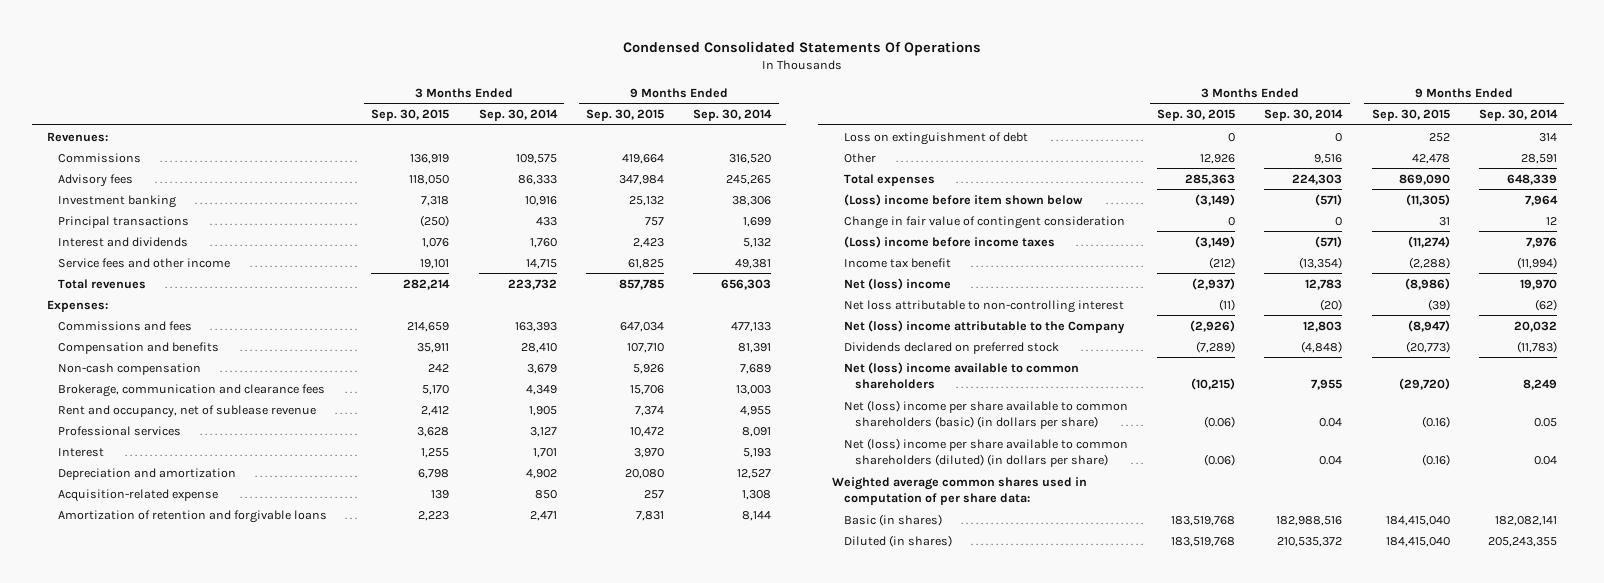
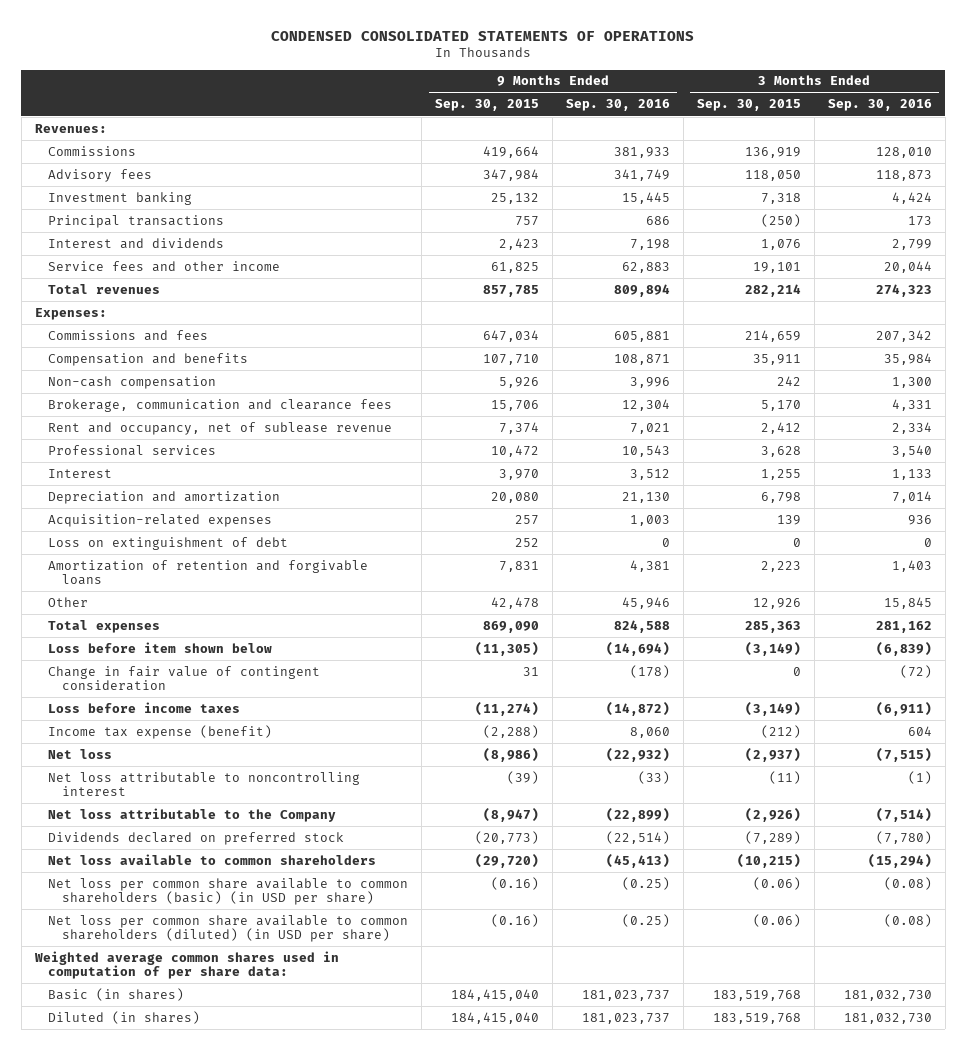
- Condensed Consolidated Statements Of Operations
+ CONDENSED CONSOLIDATED STATEMENTS OF OPERATIONS
- | 3 Months Ended Sep. 30, 2015 | 3 Months Ended Sep. 30, 2014 | 9 Months Ended Sep. 30, 2015 | 9 Months Ended Sep. 30, 2014
+ | 9 Months Ended Sep. 30, 2015 | 9 Months Ended Sep. 30, 2016 | 3 Months Ended Sep. 30, 2015 | 3 Months Ended Sep. 30, 2016
- Acquisition-related expense | 139 | 850 | 257 | 1,308
+ Acquisition-related expenses | 257 | 1,003 | 139 | 936
moved down: Amortization of retention and forgivable loans | 7,831 | 4,381 | 2,223 | 1,403
- (Loss) income before item shown below | (3,149) | (571) | (11,305) | 7,964
+ Loss before item shown below | (11,305) | (14,694) | (3,149) | (6,839)
- (Loss) income before income taxes | (3,149) | (571) | (11,274) | 7,976
- Income tax benefit | (212) | (13,354) | (2,288) | (11,994)
- Net (loss) income | (2,937) | 12,783 | (8,986) | 19,970
- Net loss attributable to non-controlling interest | (11) | (20) | (39) | (62)
- Net (loss) income attributable to the Company | (2,926) | 12,803 | (8,947) | 20,032
+ Loss before income taxes | (11,274) | (14,872) | (3,149) | (6,911)
+ Income tax expense (benefit) | (2,288) | 8,060 | (212) | 604
+ Net loss | (8,986) | (22,932) | (2,937) | (7,515)
+ Net loss attributable to noncontrolling interest | (39) | (33) | (11) | (1)
+ Net loss attributable to the Company | (8,947) | (22,899) | (2,926) | (7,514)
- Net (loss) income available to common shareholders | (10,215) | 7,955 | (29,720) | 8,249
- Net (loss) income per share available to common shareholders (basic) (in dollars per share) | (0.06) | 0.04 | (0.16) | 0.05
- Net (loss) income per share available to common shareholders (diluted) (in dollars per share) | (0.06) | 0.04 | (0.16) | 0.04
+ Net loss available to common shareholders | (29,720) | (45,413) | (10,215) | (15,294)
+ Net loss per common share available to common shareholders (basic) (in USD per share) | (0.16) | (0.25) | (0.06) | (0.08)
+ Net loss per common share available to common shareholders (diluted) (in USD per share) | (0.16) | (0.25) | (0.06) | (0.08)

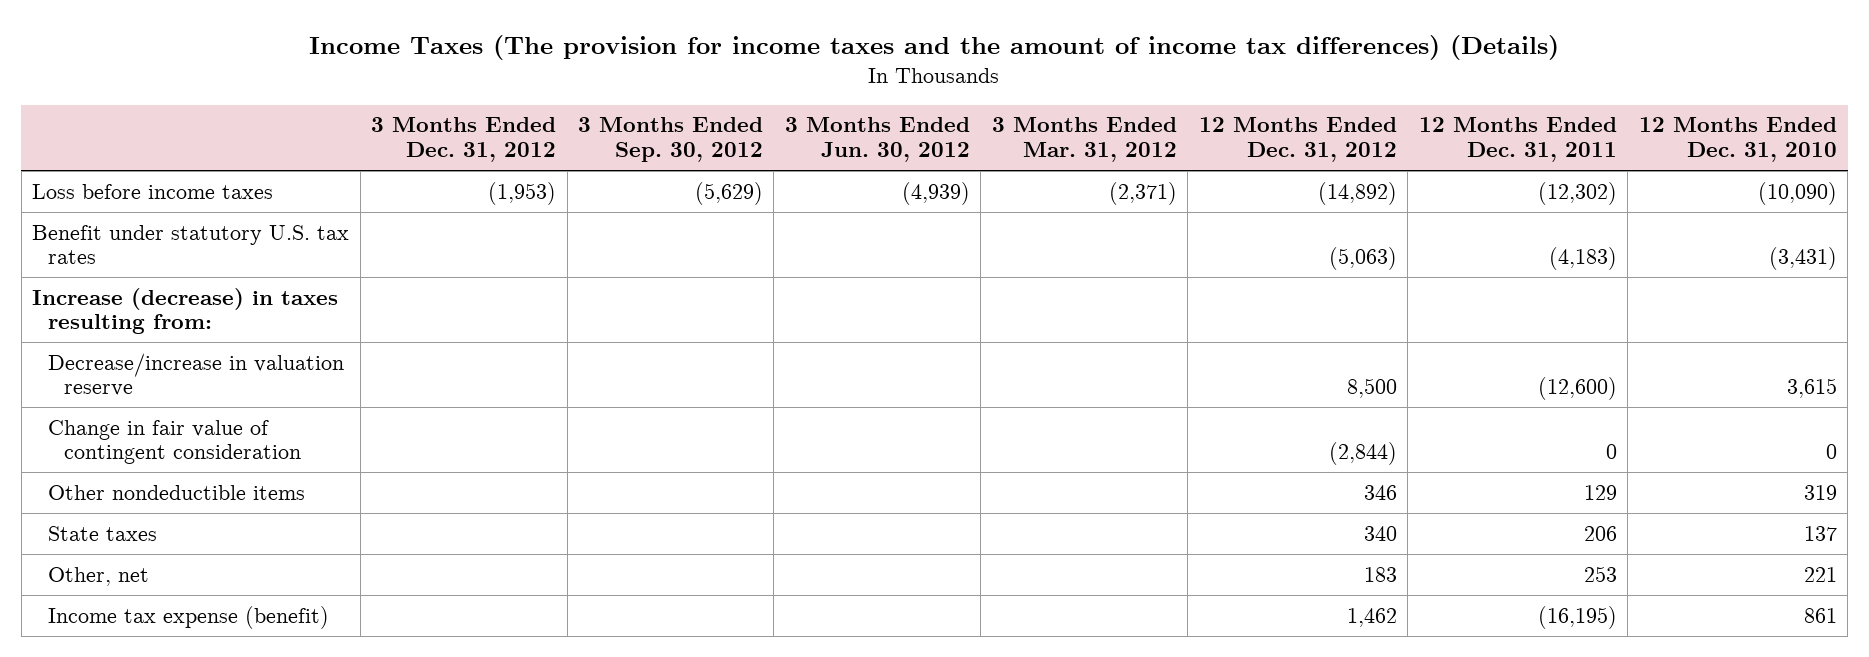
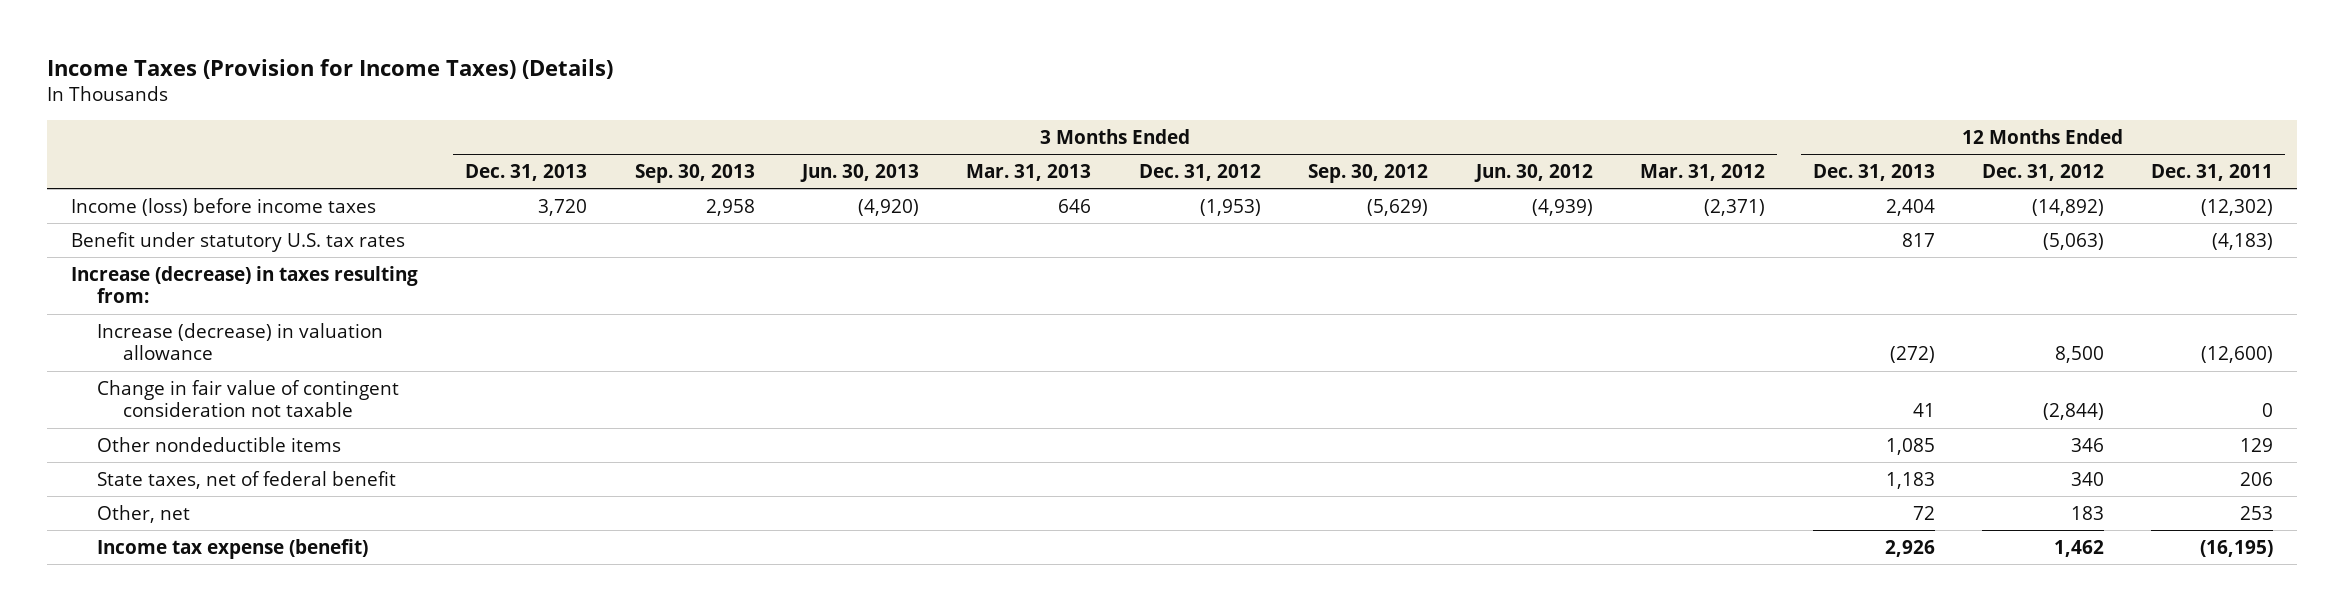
- Income Taxes (The provision for income taxes and the amount of income tax differences) (Details)
+ Income Taxes (Provision for Income Taxes) (Details)
- | 3 Months Ended Dec. 31, 2012 | 3 Months Ended Sep. 30, 2012 | 3 Months Ended Jun. 30, 2012 | 3 Months Ended Mar. 31, 2012 | 12 Months Ended Dec. 31, 2012 | 12 Months Ended Dec. 31, 2011 | 12 Months Ended Dec. 31, 2010
+ | 3 Months Ended Dec. 31, 2013 | 3 Months Ended Sep. 30, 2013 | 3 Months Ended Jun. 30, 2013 | 3 Months Ended Mar. 31, 2013 | 3 Months Ended Dec. 31, 2012 | 3 Months Ended Sep. 30, 2012 | 3 Months Ended Jun. 30, 2012 | 3 Months Ended Mar. 31, 2012 | 12 Months Ended Dec. 31, 2013 | 12 Months Ended Dec. 31, 2012 | 12 Months Ended Dec. 31, 2011
- Loss before income taxes | (1,953) | (5,629) | (4,939) | (2,371) | (14,892) | (12,302) | (10,090)
+ Income (loss) before income taxes | 3,720 | 2,958 | (4,920) | 646 | (1,953) | (5,629) | (4,939) | (2,371) | 2,404 | (14,892) | (12,302)
- Decrease/increase in valuation reserve | | | | | 8,500 | (12,600) | 3,615
- Change in fair value of contingent consideration | | | | | (2,844) | 0 | 0
+ Increase (decrease) in valuation allowance | | | | | | | | | (272) | 8,500 | (12,600)
+ Change in fair value of contingent consideration not taxable | | | | | | | | | 41 | (2,844) | 0
- State taxes | | | | | 340 | 206 | 137
+ State taxes, net of federal benefit | | | | | | | | | 1,183 | 340 | 206

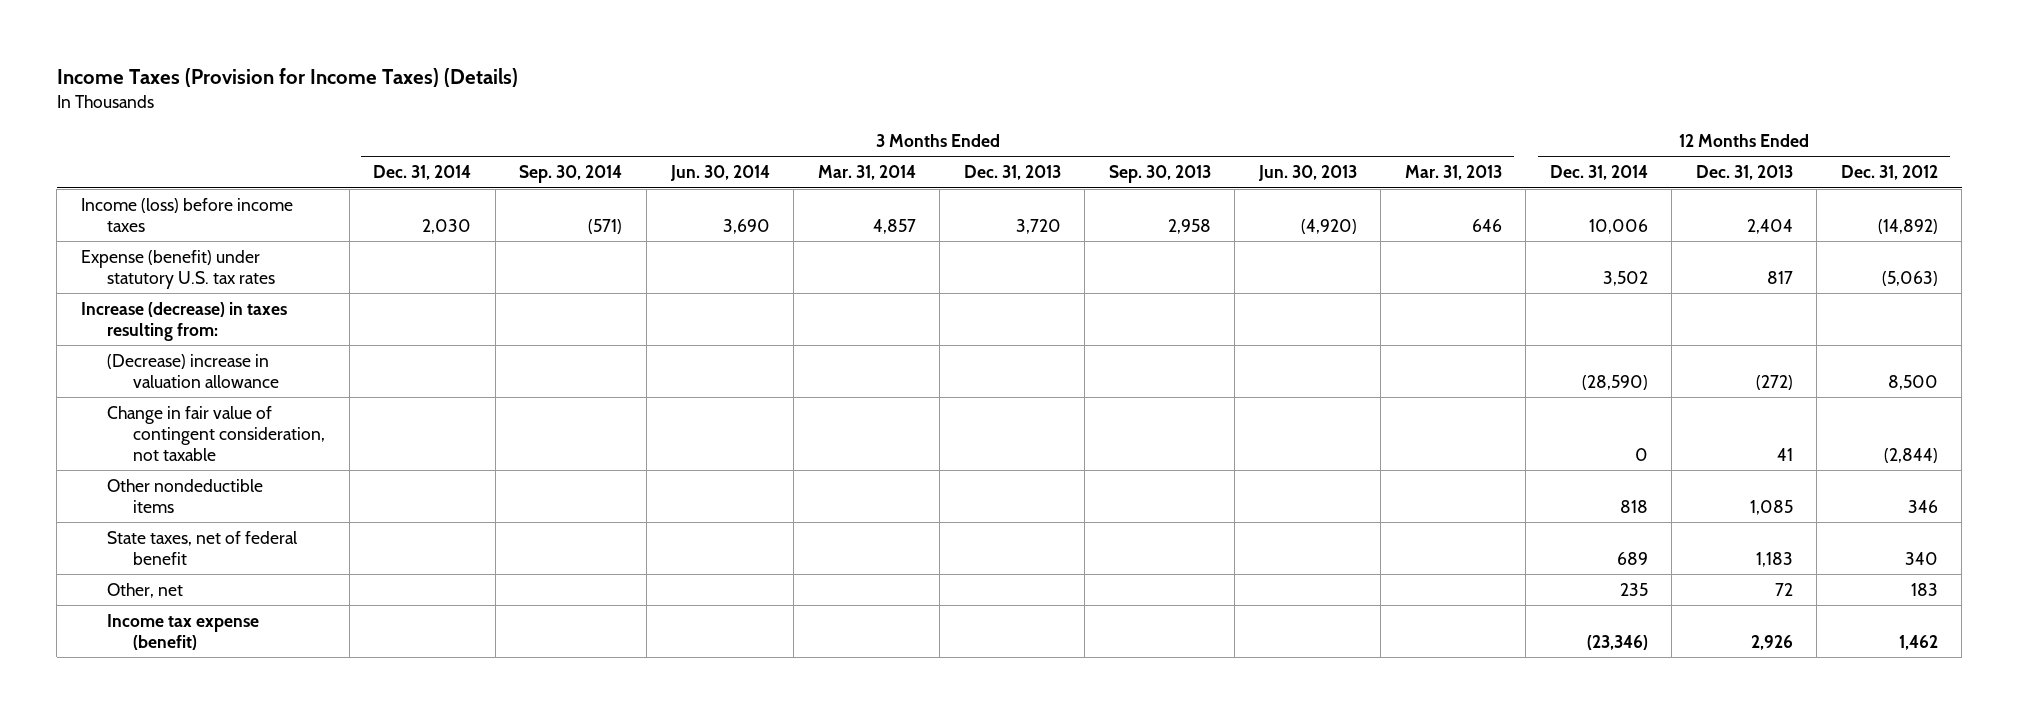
- | 3 Months Ended Dec. 31, 2013 | 3 Months Ended Sep. 30, 2013 | 3 Months Ended Jun. 30, 2013 | 3 Months Ended Mar. 31, 2013 | 3 Months Ended Dec. 31, 2012 | 3 Months Ended Sep. 30, 2012 | 3 Months Ended Jun. 30, 2012 | 3 Months Ended Mar. 31, 2012 | 12 Months Ended Dec. 31, 2013 | 12 Months Ended Dec. 31, 2012 | 12 Months Ended Dec. 31, 2011
+ | 3 Months Ended Dec. 31, 2014 | 3 Months Ended Sep. 30, 2014 | 3 Months Ended Jun. 30, 2014 | 3 Months Ended Mar. 31, 2014 | 3 Months Ended Dec. 31, 2013 | 3 Months Ended Sep. 30, 2013 | 3 Months Ended Jun. 30, 2013 | 3 Months Ended Mar. 31, 2013 | 12 Months Ended Dec. 31, 2014 | 12 Months Ended Dec. 31, 2013 | 12 Months Ended Dec. 31, 2012
- Benefit under statutory U.S. tax rates | | | | | | | | | 817 | (5,063) | (4,183)
+ Expense (benefit) under statutory U.S. tax rates | | | | | | | | | 3,502 | 817 | (5,063)
- Increase (decrease) in valuation allowance | | | | | | | | | (272) | 8,500 | (12,600)
- Change in fair value of contingent consideration not taxable | | | | | | | | | 41 | (2,844) | 0
+ (Decrease) increase in valuation allowance | | | | | | | | | (28,590) | (272) | 8,500
+ Change in fair value of contingent consideration, not taxable | | | | | | | | | 0 | 41 | (2,844)

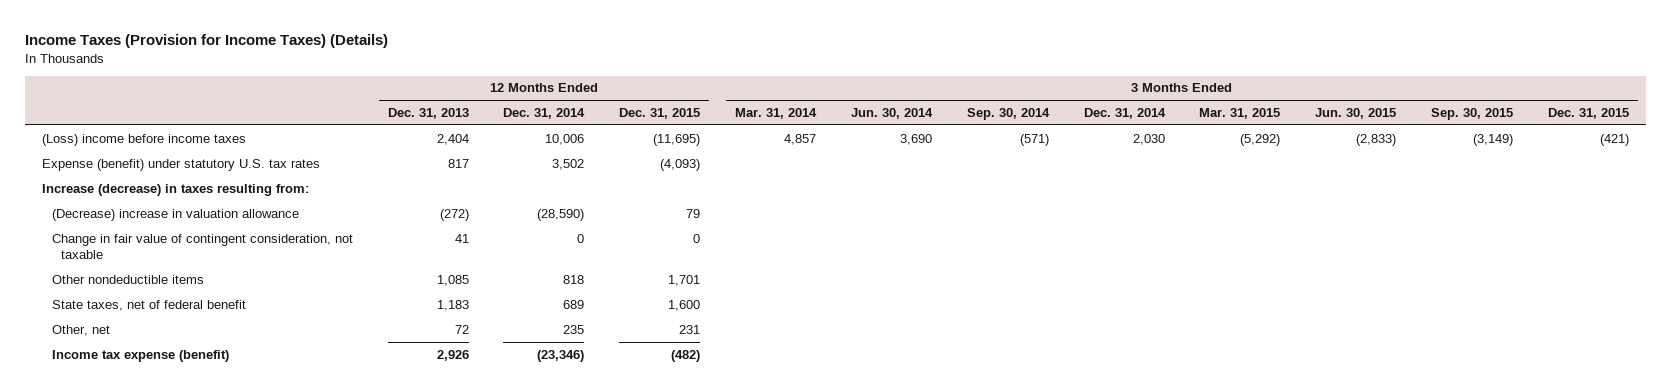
- | 3 Months Ended Dec. 31, 2014 | 3 Months Ended Sep. 30, 2014 | 3 Months Ended Jun. 30, 2014 | 3 Months Ended Mar. 31, 2014 | 3 Months Ended Dec. 31, 2013 | 3 Months Ended Sep. 30, 2013 | 3 Months Ended Jun. 30, 2013 | 3 Months Ended Mar. 31, 2013 | 12 Months Ended Dec. 31, 2014 | 12 Months Ended Dec. 31, 2013 | 12 Months Ended Dec. 31, 2012
+ | 12 Months Ended Dec. 31, 2013 | 12 Months Ended Dec. 31, 2014 | 12 Months Ended Dec. 31, 2015 | 3 Months Ended Mar. 31, 2014 | 3 Months Ended Jun. 30, 2014 | 3 Months Ended Sep. 30, 2014 | 3 Months Ended Dec. 31, 2014 | 3 Months Ended Mar. 31, 2015 | 3 Months Ended Jun. 30, 2015 | 3 Months Ended Sep. 30, 2015 | 3 Months Ended Dec. 31, 2015
- Income (loss) before income taxes | 2,030 | (571) | 3,690 | 4,857 | 3,720 | 2,958 | (4,920) | 646 | 10,006 | 2,404 | (14,892)
+ (Loss) income before income taxes | 2,404 | 10,006 | (11,695) | 4,857 | 3,690 | (571) | 2,030 | (5,292) | (2,833) | (3,149) | (421)

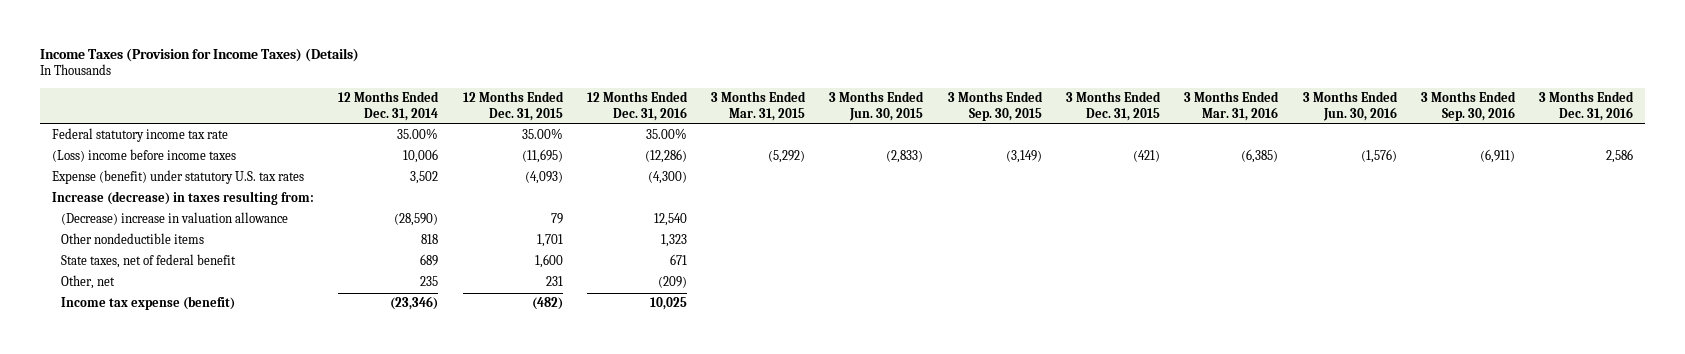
- | 12 Months Ended Dec. 31, 2013 | 12 Months Ended Dec. 31, 2014 | 12 Months Ended Dec. 31, 2015 | 3 Months Ended Mar. 31, 2014 | 3 Months Ended Jun. 30, 2014 | 3 Months Ended Sep. 30, 2014 | 3 Months Ended Dec. 31, 2014 | 3 Months Ended Mar. 31, 2015 | 3 Months Ended Jun. 30, 2015 | 3 Months Ended Sep. 30, 2015 | 3 Months Ended Dec. 31, 2015
+ | 12 Months Ended Dec. 31, 2014 | 12 Months Ended Dec. 31, 2015 | 12 Months Ended Dec. 31, 2016 | 3 Months Ended Mar. 31, 2015 | 3 Months Ended Jun. 30, 2015 | 3 Months Ended Sep. 30, 2015 | 3 Months Ended Dec. 31, 2015 | 3 Months Ended Mar. 31, 2016 | 3 Months Ended Jun. 30, 2016 | 3 Months Ended Sep. 30, 2016 | 3 Months Ended Dec. 31, 2016
+ Federal statutory income tax rate | 35.00% | 35.00% | 35.00% | | | | | | | |
- Change in fair value of contingent consideration, not taxable | 41 | 0 | 0 | | | | | | | |

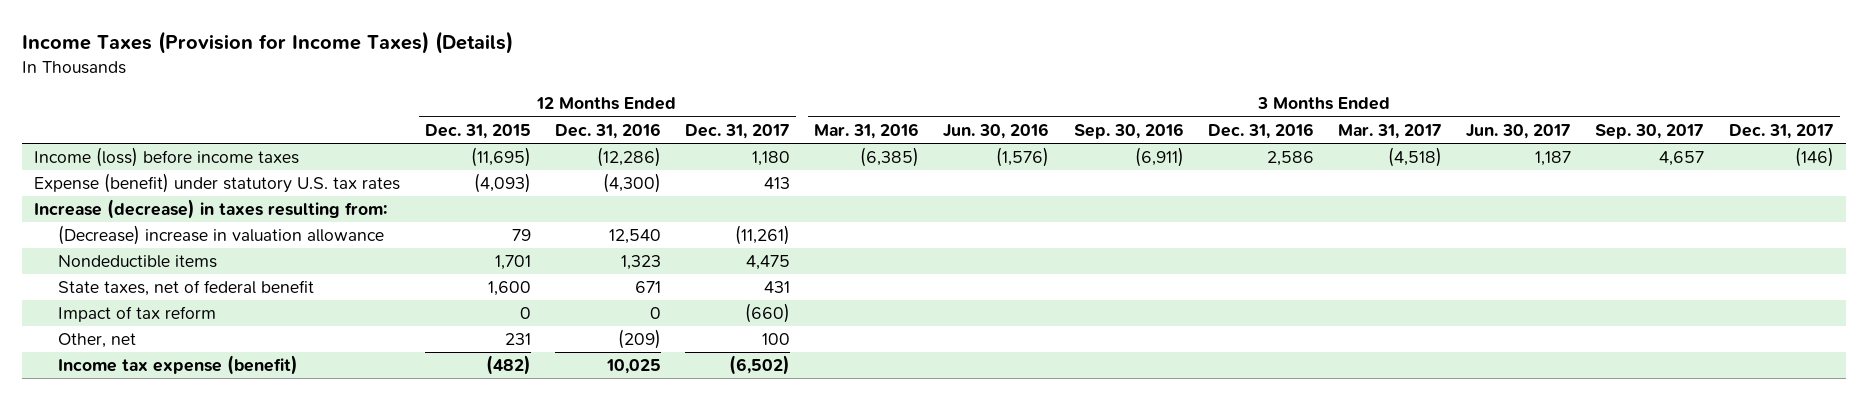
- | 12 Months Ended Dec. 31, 2014 | 12 Months Ended Dec. 31, 2015 | 12 Months Ended Dec. 31, 2016 | 3 Months Ended Mar. 31, 2015 | 3 Months Ended Jun. 30, 2015 | 3 Months Ended Sep. 30, 2015 | 3 Months Ended Dec. 31, 2015 | 3 Months Ended Mar. 31, 2016 | 3 Months Ended Jun. 30, 2016 | 3 Months Ended Sep. 30, 2016 | 3 Months Ended Dec. 31, 2016
+ | 12 Months Ended Dec. 31, 2015 | 12 Months Ended Dec. 31, 2016 | 12 Months Ended Dec. 31, 2017 | 3 Months Ended Mar. 31, 2016 | 3 Months Ended Jun. 30, 2016 | 3 Months Ended Sep. 30, 2016 | 3 Months Ended Dec. 31, 2016 | 3 Months Ended Mar. 31, 2017 | 3 Months Ended Jun. 30, 2017 | 3 Months Ended Sep. 30, 2017 | 3 Months Ended Dec. 31, 2017
- Federal statutory income tax rate | 35.00% | 35.00% | 35.00% | | | | | | | |
- (Loss) income before income taxes | 10,006 | (11,695) | (12,286) | (5,292) | (2,833) | (3,149) | (421) | (6,385) | (1,576) | (6,911) | 2,586
+ Income (loss) before income taxes | (11,695) | (12,286) | 1,180 | (6,385) | (1,576) | (6,911) | 2,586 | (4,518) | 1,187 | 4,657 | (146)
- Other nondeductible items | 818 | 1,701 | 1,323 | | | | | | | |
+ Nondeductible items | 1,701 | 1,323 | 4,475 | | | | | | | |
+ Impact of tax reform | 0 | 0 | (660) | | | | | | | |

